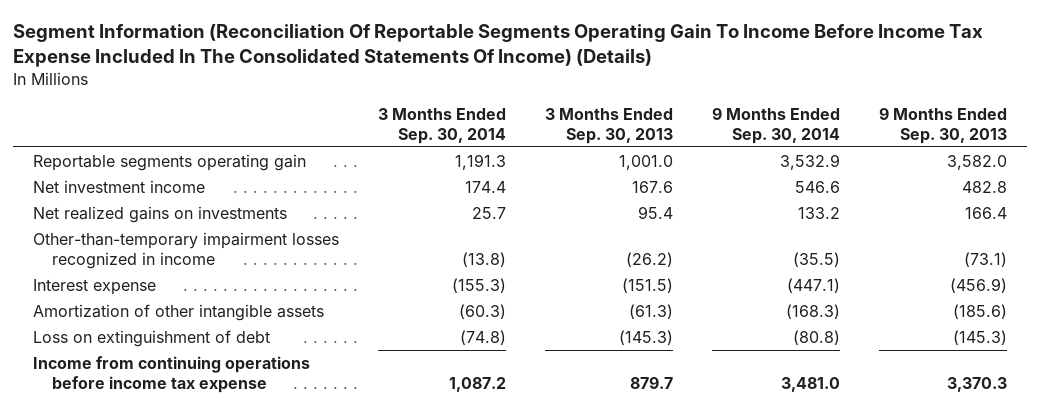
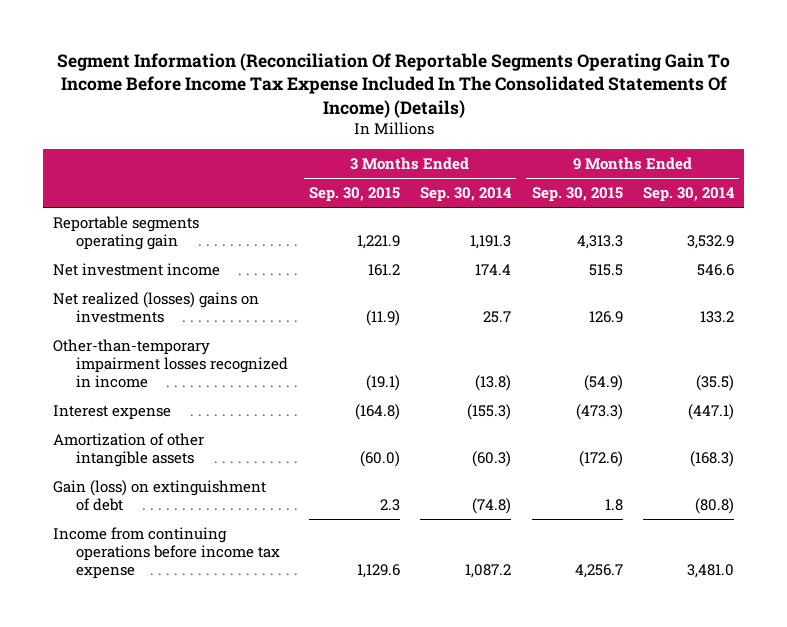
- | 3 Months Ended Sep. 30, 2014 | 3 Months Ended Sep. 30, 2013 | 9 Months Ended Sep. 30, 2014 | 9 Months Ended Sep. 30, 2013
+ | 3 Months Ended Sep. 30, 2015 | 3 Months Ended Sep. 30, 2014 | 9 Months Ended Sep. 30, 2015 | 9 Months Ended Sep. 30, 2014
- Net realized gains on investments | 25.7 | 95.4 | 133.2 | 166.4
+ Net realized (losses) gains on investments | (11.9) | 25.7 | 126.9 | 133.2
- Loss on extinguishment of debt | (74.8) | (145.3) | (80.8) | (145.3)
+ Gain (loss) on extinguishment of debt | 2.3 | (74.8) | 1.8 | (80.8)

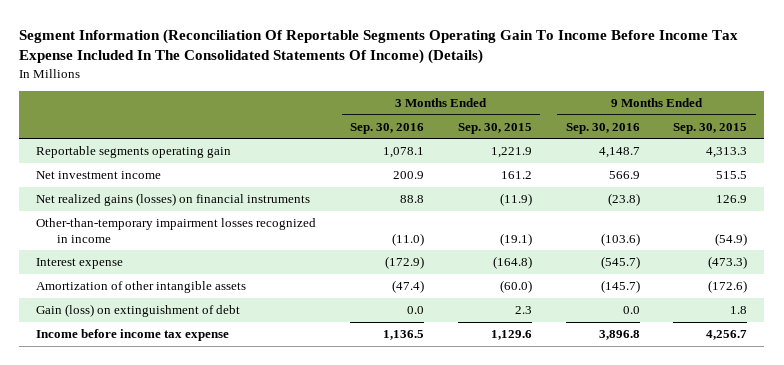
- | 3 Months Ended Sep. 30, 2015 | 3 Months Ended Sep. 30, 2014 | 9 Months Ended Sep. 30, 2015 | 9 Months Ended Sep. 30, 2014
+ | 3 Months Ended Sep. 30, 2016 | 3 Months Ended Sep. 30, 2015 | 9 Months Ended Sep. 30, 2016 | 9 Months Ended Sep. 30, 2015
- Net realized (losses) gains on investments | (11.9) | 25.7 | 126.9 | 133.2
+ Net realized gains (losses) on financial instruments | 88.8 | (11.9) | (23.8) | 126.9
- Income from continuing operations before income tax expense | 1,129.6 | 1,087.2 | 4,256.7 | 3,481.0
+ Income before income tax expense | 1,136.5 | 1,129.6 | 3,896.8 | 4,256.7

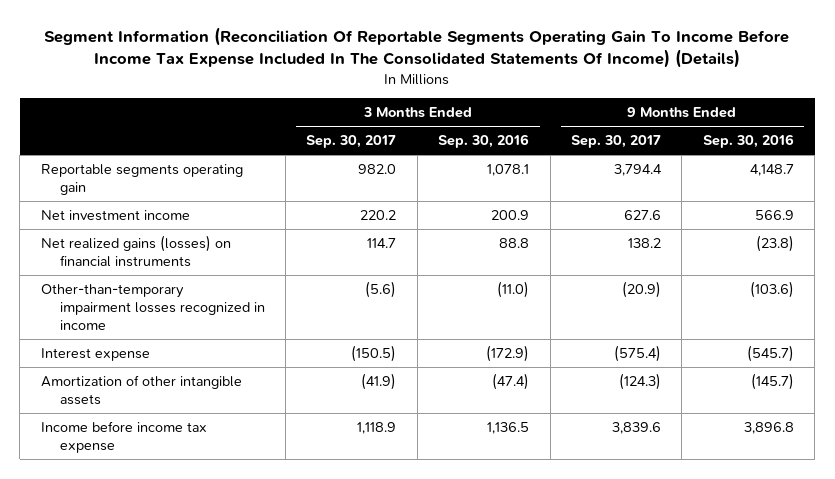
- | 3 Months Ended Sep. 30, 2016 | 3 Months Ended Sep. 30, 2015 | 9 Months Ended Sep. 30, 2016 | 9 Months Ended Sep. 30, 2015
+ | 3 Months Ended Sep. 30, 2017 | 3 Months Ended Sep. 30, 2016 | 9 Months Ended Sep. 30, 2017 | 9 Months Ended Sep. 30, 2016
- Gain (loss) on extinguishment of debt | 0.0 | 2.3 | 0.0 | 1.8

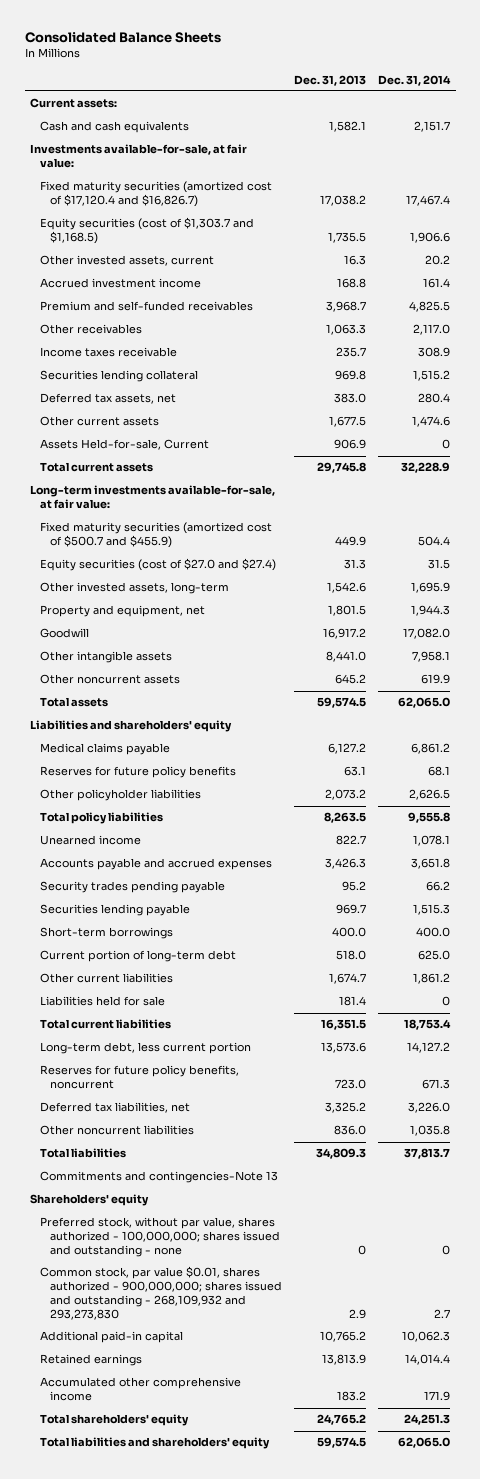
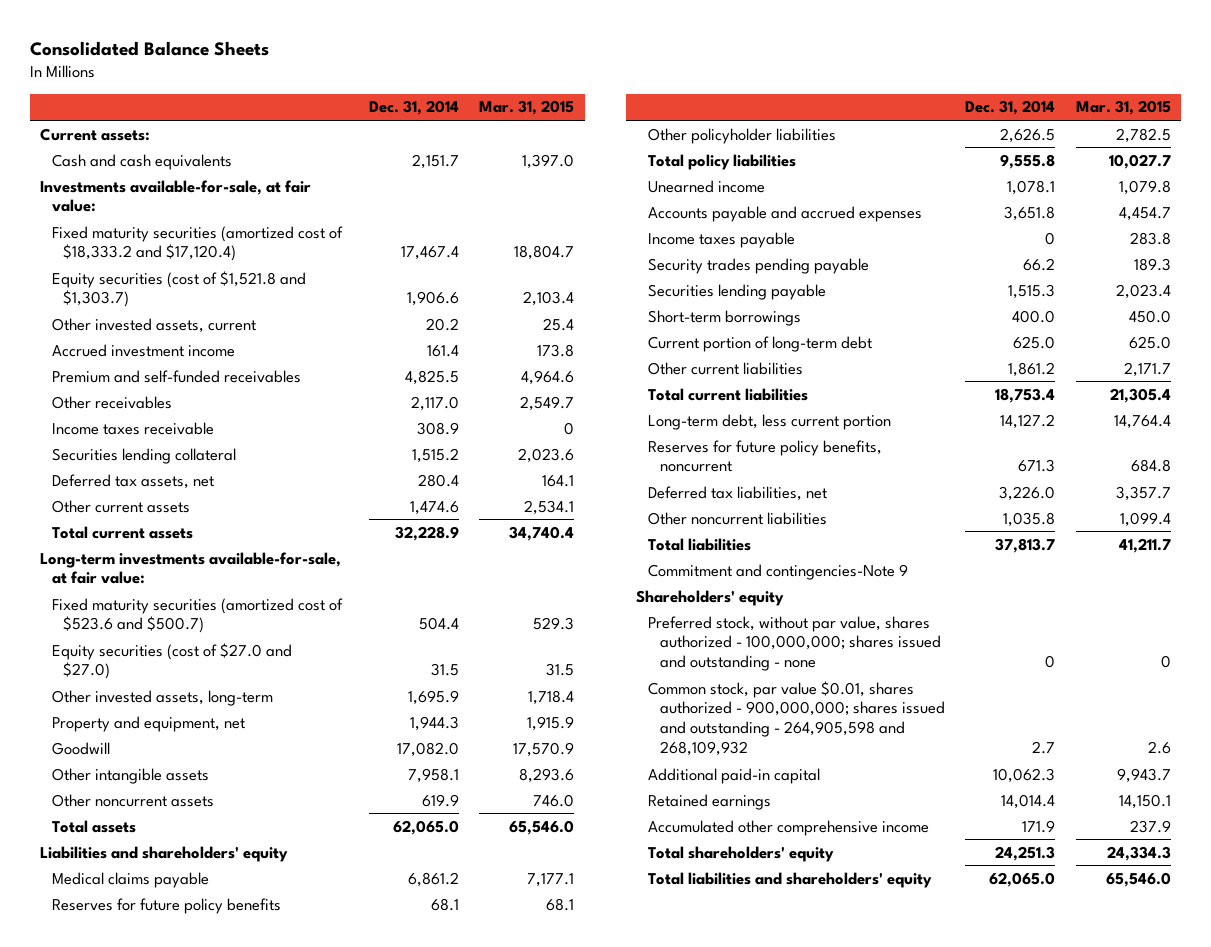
- | Dec. 31, 2013 | Dec. 31, 2014
+ | Dec. 31, 2014 | Mar. 31, 2015
- Fixed maturity securities (amortized cost of $17,120.4 and $16,826.7) | 17,038.2 | 17,467.4
- Equity securities (cost of $1,303.7 and $1,168.5) | 1,735.5 | 1,906.6
+ Fixed maturity securities (amortized cost of $18,333.2 and $17,120.4) | 17,467.4 | 18,804.7
+ Equity securities (cost of $1,521.8 and $1,303.7) | 1,906.6 | 2,103.4
- Assets Held-for-sale, Current | 906.9 | 0
- Fixed maturity securities (amortized cost of $500.7 and $455.9) | 449.9 | 504.4
- Equity securities (cost of $27.0 and $27.4) | 31.3 | 31.5
+ Fixed maturity securities (amortized cost of $523.6 and $500.7) | 504.4 | 529.3
+ Equity securities (cost of $27.0 and $27.0) | 31.5 | 31.5
+ Income taxes payable | 0 | 283.8
- Liabilities held for sale | 181.4 | 0
- Commitments and contingencies-Note 13
+ Commitment and contingencies-Note 9
- Common stock, par value $0.01, shares authorized - 900,000,000; shares issued and outstanding - 268,109,932 and 293,273,830 | 2.9 | 2.7
+ Common stock, par value $0.01, shares authorized - 900,000,000; shares issued and outstanding - 264,905,598 and 268,109,932 | 2.7 | 2.6

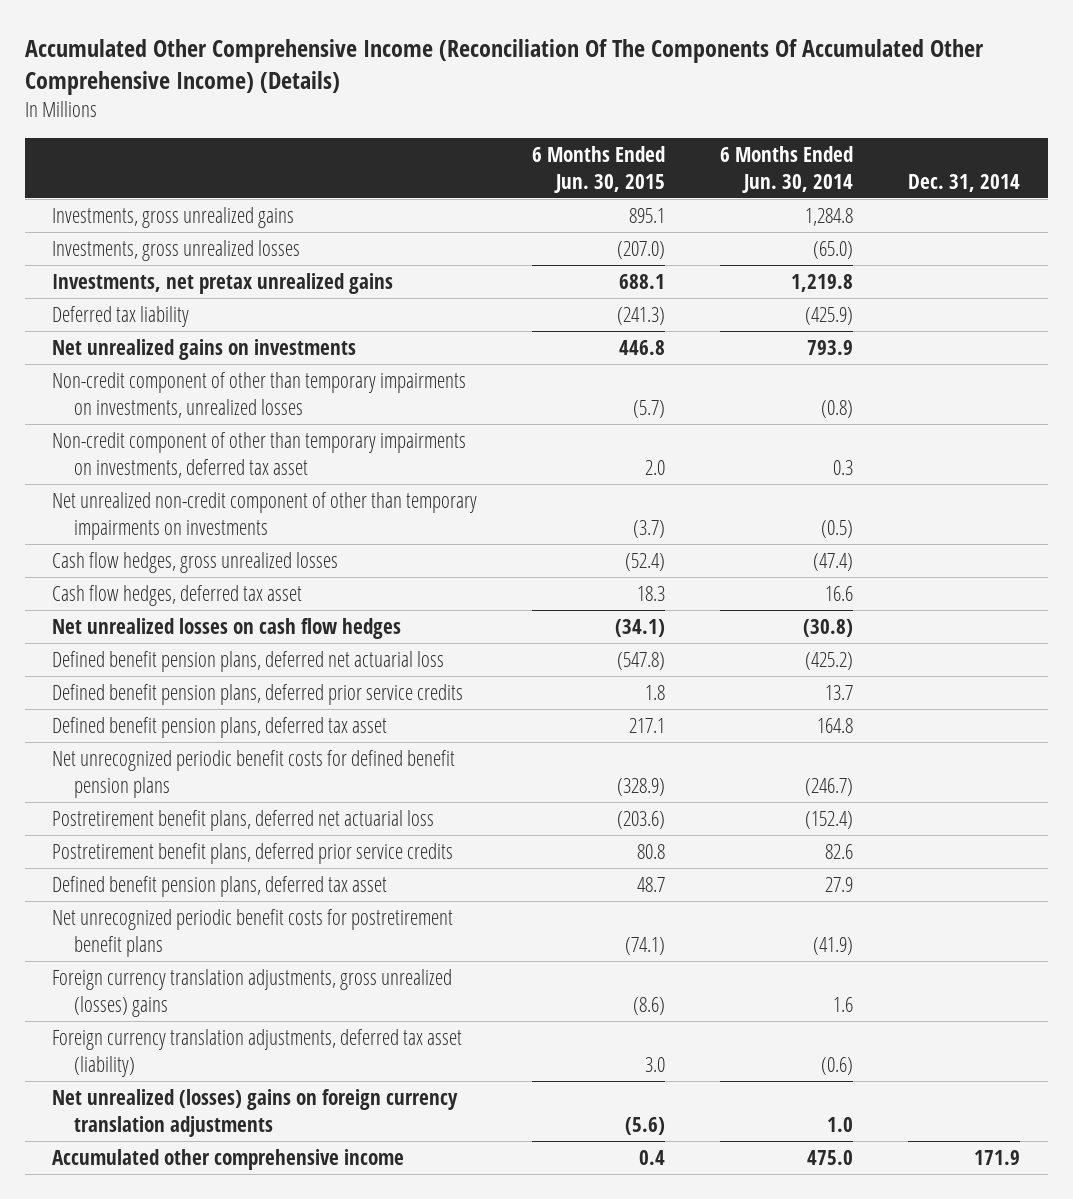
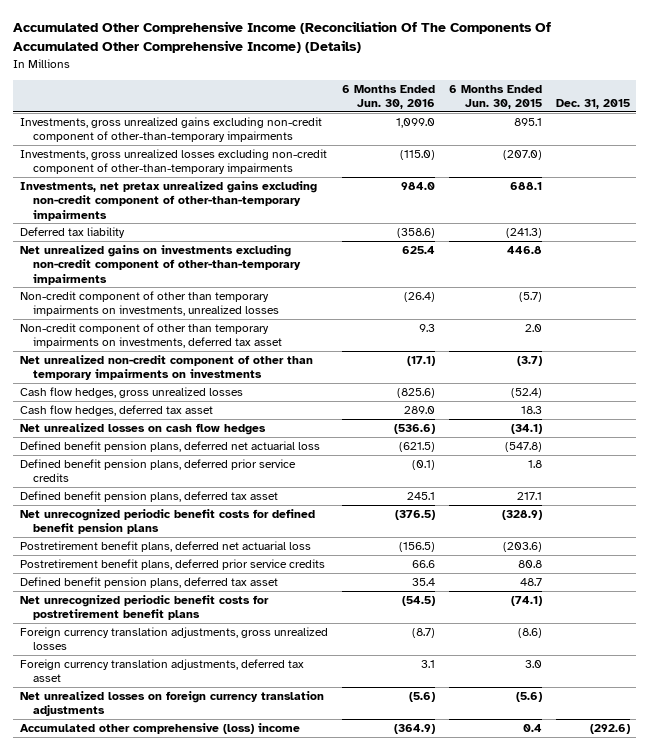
- | 6 Months Ended Jun. 30, 2015 | 6 Months Ended Jun. 30, 2014 | Dec. 31, 2014
+ | 6 Months Ended Jun. 30, 2016 | 6 Months Ended Jun. 30, 2015 | Dec. 31, 2015
- Investments, gross unrealized gains | 895.1 | 1,284.8 |
- Investments, gross unrealized losses | (207.0) | (65.0) |
- Investments, net pretax unrealized gains | 688.1 | 1,219.8 |
+ Investments, gross unrealized gains excluding non-credit component of other-than-temporary impairments | 1,099.0 | 895.1 |
+ Investments, gross unrealized losses excluding non-credit component of other-than-temporary impairments | (115.0) | (207.0) |
+ Investments, net pretax unrealized gains excluding non-credit component of other-than-temporary impairments | 984.0 | 688.1 |
- Net unrealized gains on investments | 446.8 | 793.9 |
+ Net unrealized gains on investments excluding non-credit component of other-than-temporary impairments | 625.4 | 446.8 |
- Foreign currency translation adjustments, gross unrealized (losses) gains | (8.6) | 1.6 |
- Foreign currency translation adjustments, deferred tax asset (liability) | 3.0 | (0.6) |
- Net unrealized (losses) gains on foreign currency translation adjustments | (5.6) | 1.0 |
- Accumulated other comprehensive income | 0.4 | 475.0 | 171.9
+ Foreign currency translation adjustments, gross unrealized losses | (8.7) | (8.6) |
+ Foreign currency translation adjustments, deferred tax asset | 3.1 | 3.0 |
+ Net unrealized losses on foreign currency translation adjustments | (5.6) | (5.6) |
+ Accumulated other comprehensive (loss) income | (364.9) | 0.4 | (292.6)

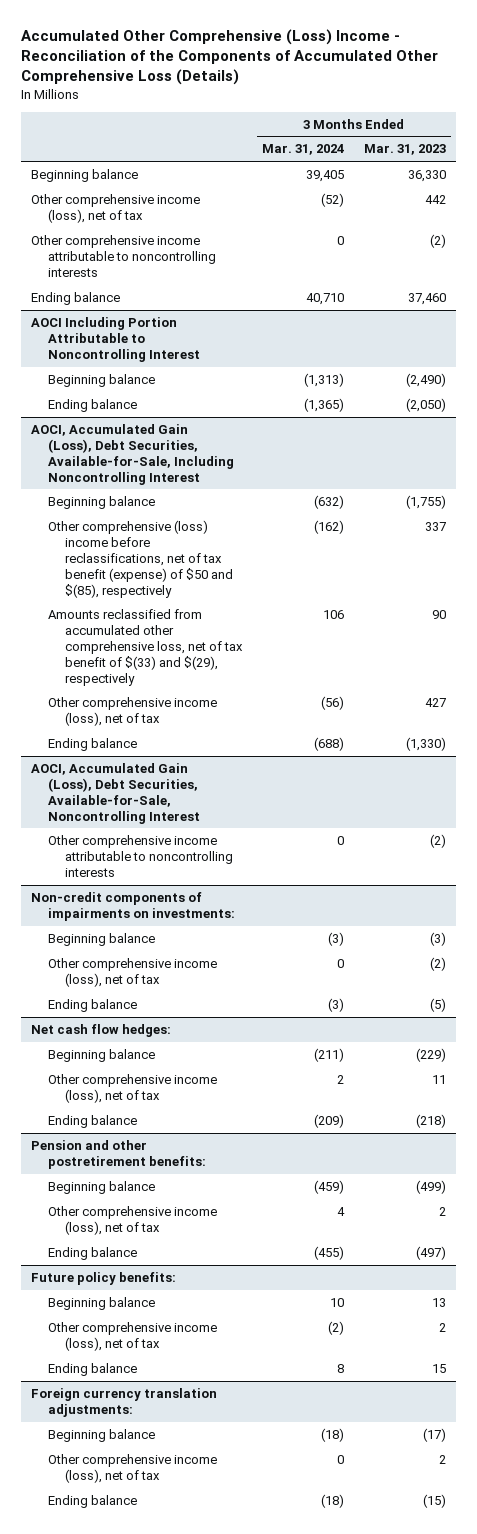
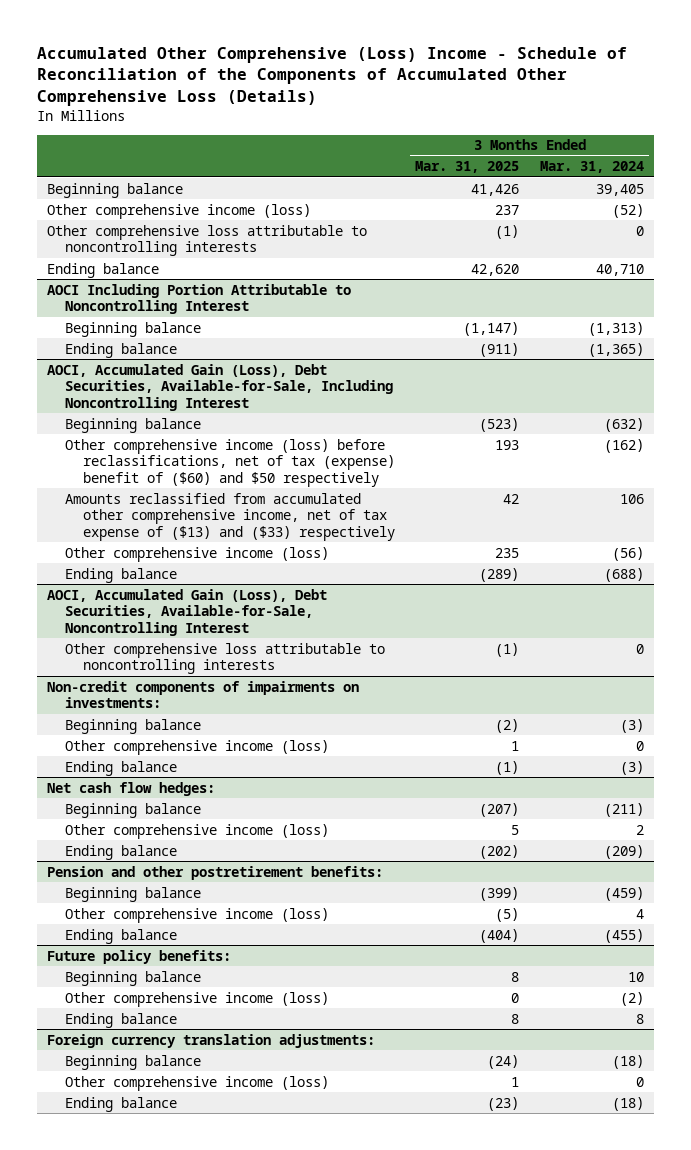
- Accumulated Other Comprehensive (Loss) Income - Reconciliation of the Components of Accumulated Other Comprehensive Loss (Details)
+ Accumulated Other Comprehensive (Loss) Income - Schedule of Reconciliation of the Components of Accumulated Other Comprehensive Loss (Details)
- | 3 Months Ended Mar. 31, 2024 | 3 Months Ended Mar. 31, 2023
+ | 3 Months Ended Mar. 31, 2025 | 3 Months Ended Mar. 31, 2024
- Other comprehensive income (loss), net of tax | (52) | 442
- Other comprehensive income attributable to noncontrolling interests | 0 | (2)
+ Other comprehensive income (loss) | 237 | (52)
+ Other comprehensive loss attributable to noncontrolling interests | (1) | 0
@ AOCI, Accumulated Gain (Loss), Debt Securities, Available-for-Sale, Including Noncontrolling Interest
- Other comprehensive (loss) income before reclassifications, net of tax benefit (expense) of $50 and $(85), respectively | (162) | 337
- Amounts reclassified from accumulated other comprehensive loss, net of tax benefit of $(33) and $(29), respectively | 106 | 90
- Other comprehensive income (loss), net of tax | (56) | 427
+ Other comprehensive income (loss) before reclassifications, net of tax (expense) benefit of ($60) and $50 respectively | 193 | (162)
+ Amounts reclassified from accumulated other comprehensive income, net of tax expense of ($13) and ($33) respectively | 42 | 106
+ Other comprehensive income (loss) | 235 | (56)
@ AOCI, Accumulated Gain (Loss), Debt Securities, Available-for-Sale, Noncontrolling Interest
- Other comprehensive income attributable to noncontrolling interests | 0 | (2)
+ Other comprehensive loss attributable to noncontrolling interests | (1) | 0
@ Non-credit components of impairments on investments:
- Other comprehensive income (loss), net of tax | 0 | (2)
+ Other comprehensive income (loss) | 1 | 0
@ Net cash flow hedges:
- Other comprehensive income (loss), net of tax | 2 | 11
+ Other comprehensive income (loss) | 5 | 2
@ Pension and other postretirement benefits:
- Other comprehensive income (loss), net of tax | 4 | 2
+ Other comprehensive income (loss) | (5) | 4
@ Future policy benefits:
- Other comprehensive income (loss), net of tax | (2) | 2
+ Other comprehensive income (loss) | 0 | (2)
@ Foreign currency translation adjustments:
- Other comprehensive income (loss), net of tax | 0 | 2
+ Other comprehensive income (loss) | 1 | 0

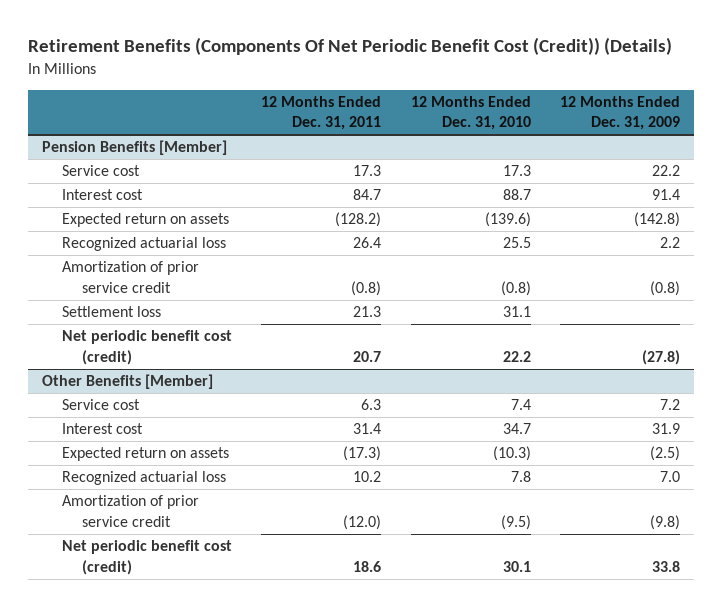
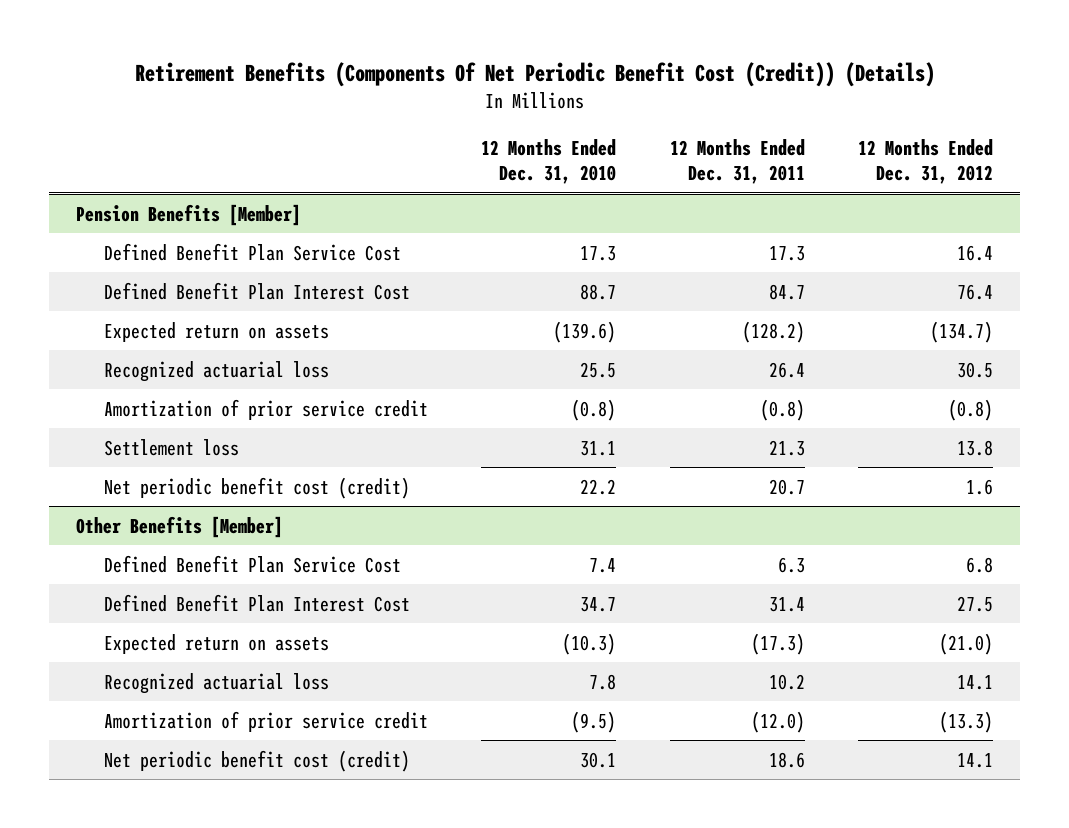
- | 12 Months Ended Dec. 31, 2011 | 12 Months Ended Dec. 31, 2010 | 12 Months Ended Dec. 31, 2009
+ | 12 Months Ended Dec. 31, 2010 | 12 Months Ended Dec. 31, 2011 | 12 Months Ended Dec. 31, 2012
@ Pension Benefits [Member]
- Service cost | 17.3 | 17.3 | 22.2
- Interest cost | 84.7 | 88.7 | 91.4
+ Defined Benefit Plan Service Cost | 17.3 | 17.3 | 16.4
+ Defined Benefit Plan Interest Cost | 88.7 | 84.7 | 76.4
@ Other Benefits [Member]
- Service cost | 6.3 | 7.4 | 7.2
- Interest cost | 31.4 | 34.7 | 31.9
+ Defined Benefit Plan Service Cost | 7.4 | 6.3 | 6.8
+ Defined Benefit Plan Interest Cost | 34.7 | 31.4 | 27.5

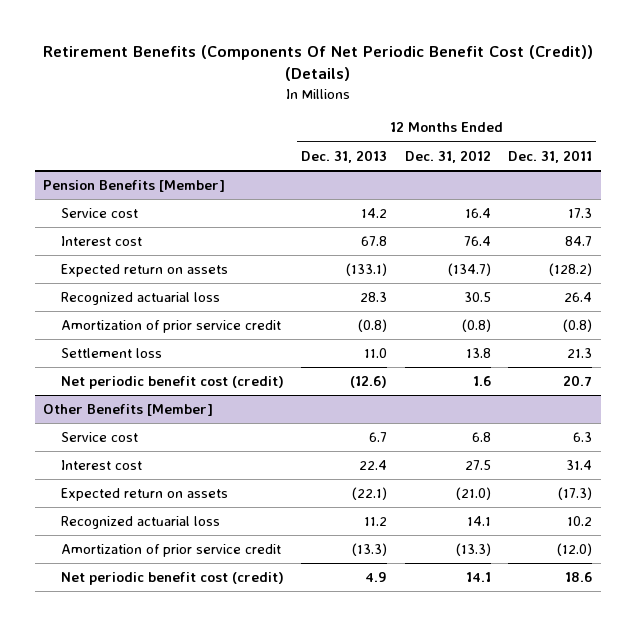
- | 12 Months Ended Dec. 31, 2010 | 12 Months Ended Dec. 31, 2011 | 12 Months Ended Dec. 31, 2012
+ | 12 Months Ended Dec. 31, 2013 | 12 Months Ended Dec. 31, 2012 | 12 Months Ended Dec. 31, 2011
@ Pension Benefits [Member]
- Defined Benefit Plan Service Cost | 17.3 | 17.3 | 16.4
- Defined Benefit Plan Interest Cost | 88.7 | 84.7 | 76.4
+ Service cost | 14.2 | 16.4 | 17.3
+ Interest cost | 67.8 | 76.4 | 84.7
@ Other Benefits [Member]
- Defined Benefit Plan Service Cost | 7.4 | 6.3 | 6.8
- Defined Benefit Plan Interest Cost | 34.7 | 31.4 | 27.5
+ Service cost | 6.7 | 6.8 | 6.3
+ Interest cost | 22.4 | 27.5 | 31.4

